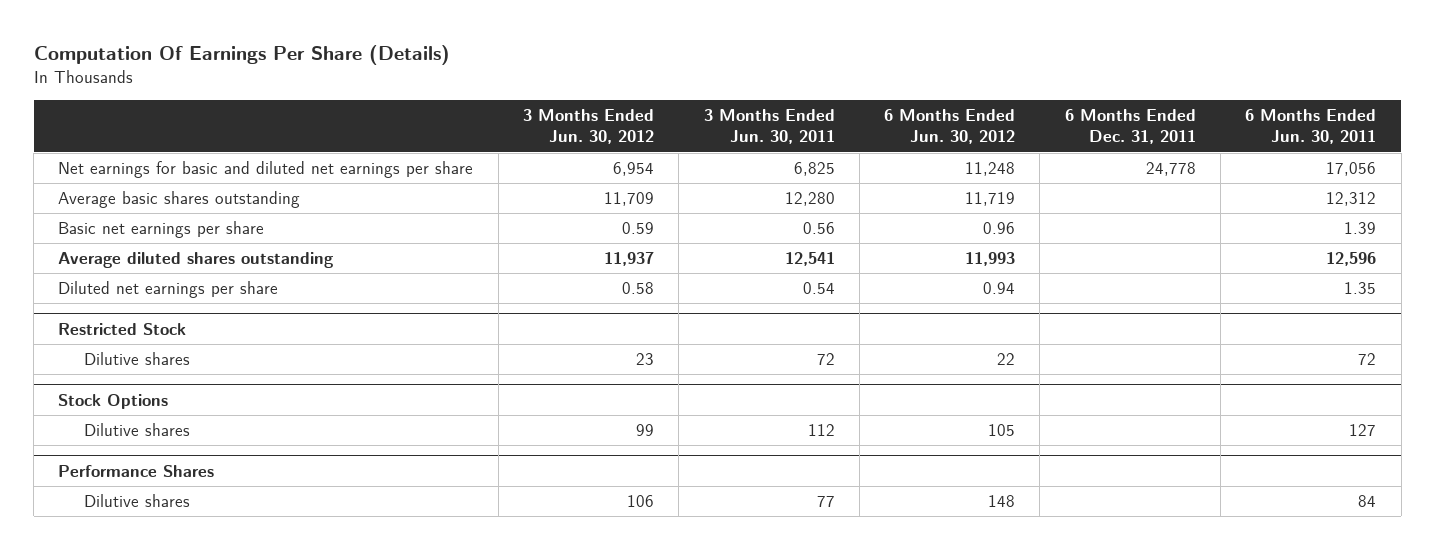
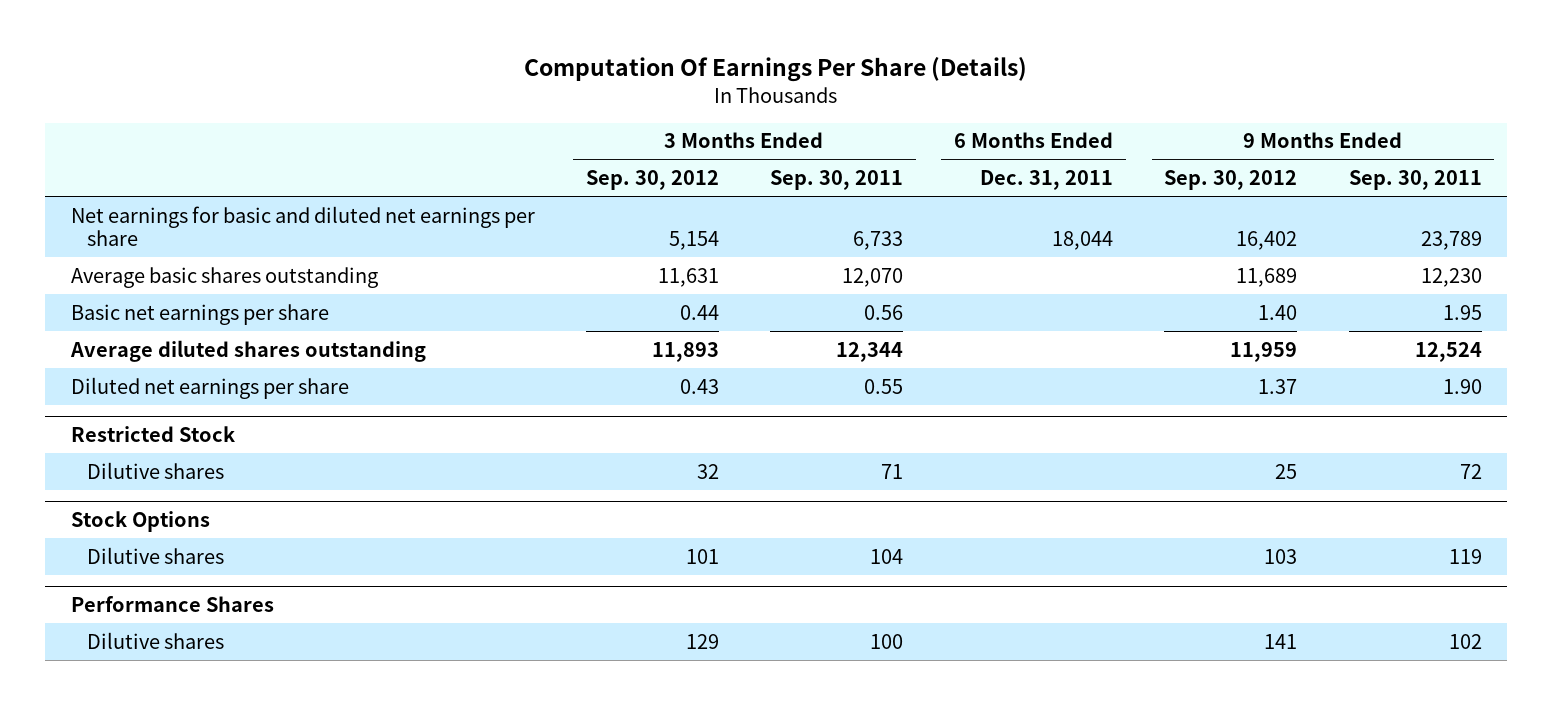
- | 3 Months Ended Jun. 30, 2012 | 3 Months Ended Jun. 30, 2011 | 6 Months Ended Jun. 30, 2012 | 6 Months Ended Dec. 31, 2011 | 6 Months Ended Jun. 30, 2011
+ | 3 Months Ended Sep. 30, 2012 | 3 Months Ended Sep. 30, 2011 | 6 Months Ended Dec. 31, 2011 | 9 Months Ended Sep. 30, 2012 | 9 Months Ended Sep. 30, 2011
- Net earnings for basic and diluted net earnings per share | 6,954 | 6,825 | 11,248 | 24,778 | 17,056
+ Net earnings for basic and diluted net earnings per share | 5,154 | 6,733 | 18,044 | 16,402 | 23,789

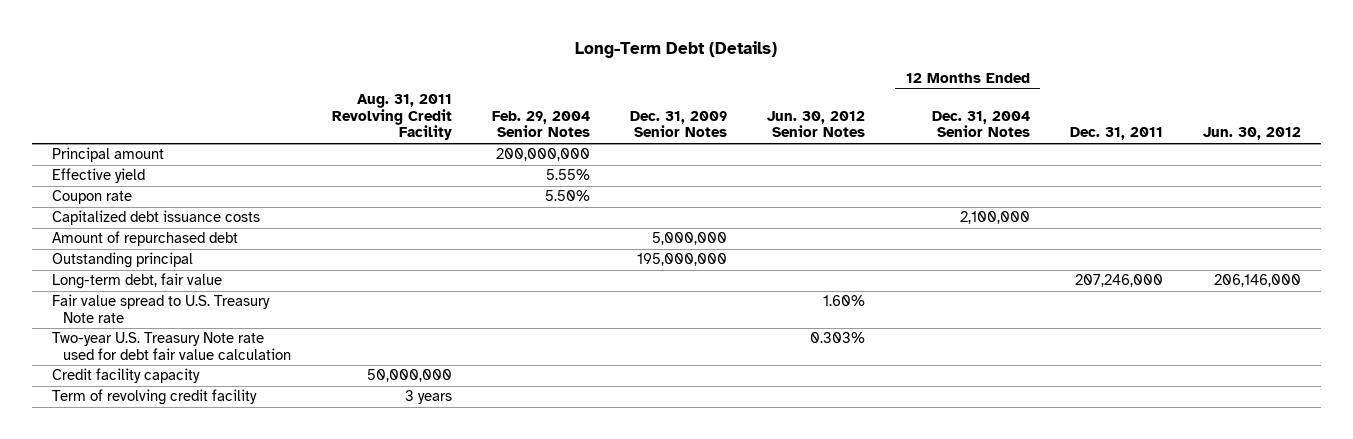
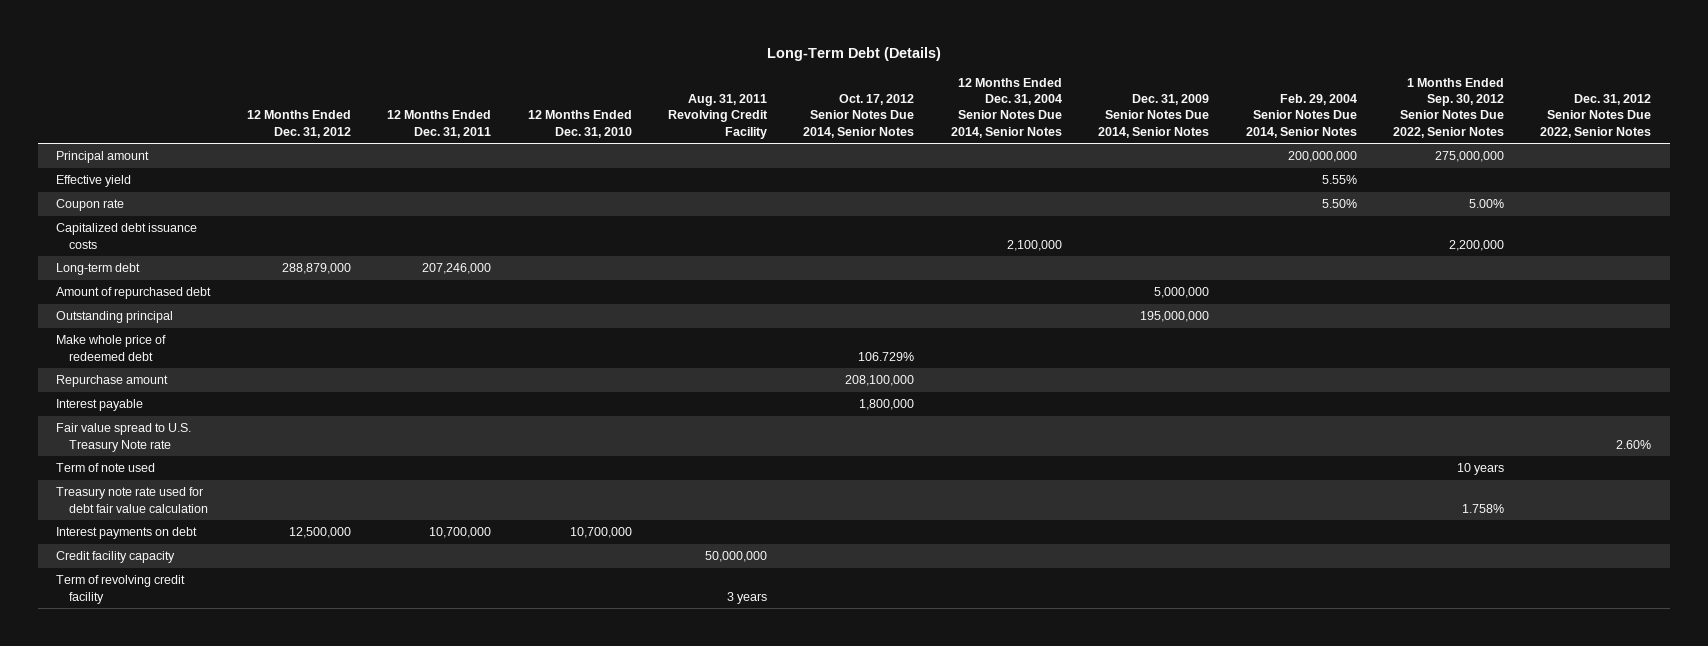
- | Aug. 31, 2011 Revolving Credit Facility | Feb. 29, 2004 Senior Notes | Dec. 31, 2009 Senior Notes | Jun. 30, 2012 Senior Notes | 12 Months Ended Dec. 31, 2004 Senior Notes | Dec. 31, 2011 | Jun. 30, 2012
+ | 12 Months Ended Dec. 31, 2012 | 12 Months Ended Dec. 31, 2011 | 12 Months Ended Dec. 31, 2010 | Aug. 31, 2011 Revolving Credit Facility | Oct. 17, 2012 Senior Notes Due 2014, Senior Notes | 12 Months Ended Dec. 31, 2004 Senior Notes Due 2014, Senior Notes | Dec. 31, 2009 Senior Notes Due 2014, Senior Notes | Feb. 29, 2004 Senior Notes Due 2014, Senior Notes | 1 Months Ended Sep. 30, 2012 Senior Notes Due 2022, Senior Notes | Dec. 31, 2012 Senior Notes Due 2022, Senior Notes
+ Long-term debt | 288,879,000 | 207,246,000 | | | | | | | |
- Long-term debt, fair value | | | | | | 207,246,000 | 206,146,000
+ Make whole price of redeemed debt | | | | | 106.729% | | | | |
+ Repurchase amount | | | | | 208,100,000 | | | | |
+ Interest payable | | | | | 1,800,000 | | | | |
- Two-year U.S. Treasury Note rate used for debt fair value calculation | | | | 0.303% | | |
+ Term of note used | | | | | | | | | 10 years |
+ Treasury note rate used for debt fair value calculation | | | | | | | | | 1.758% |
+ Interest payments on debt | 12,500,000 | 10,700,000 | 10,700,000 | | | | | | |

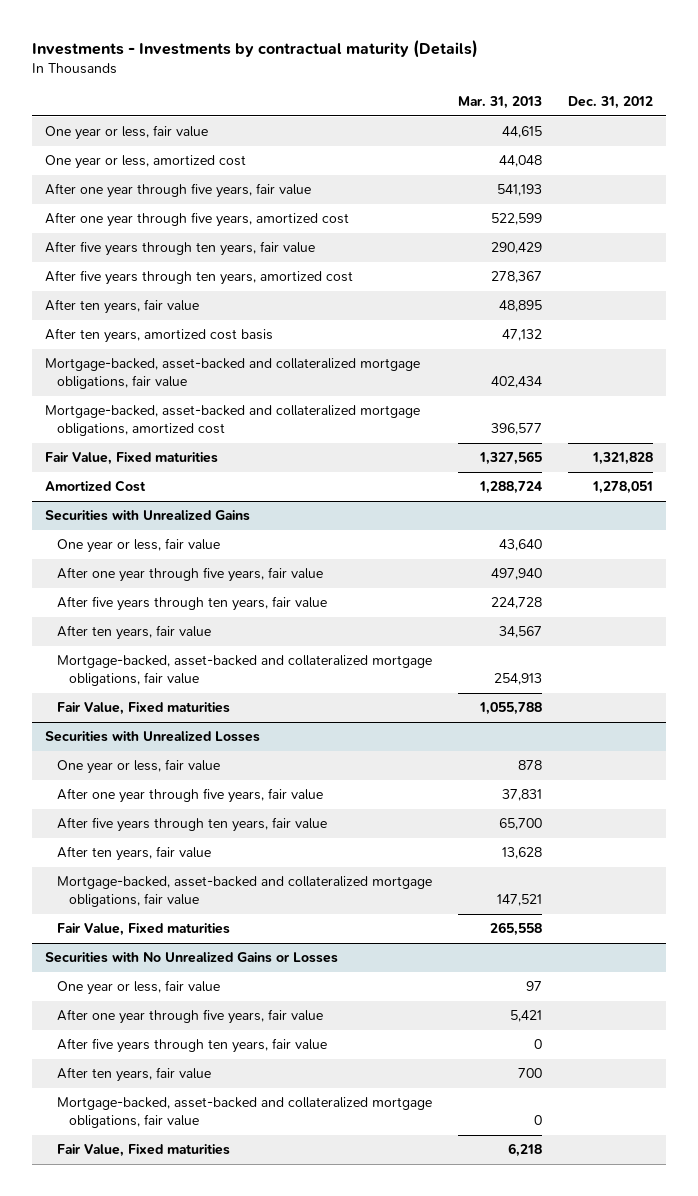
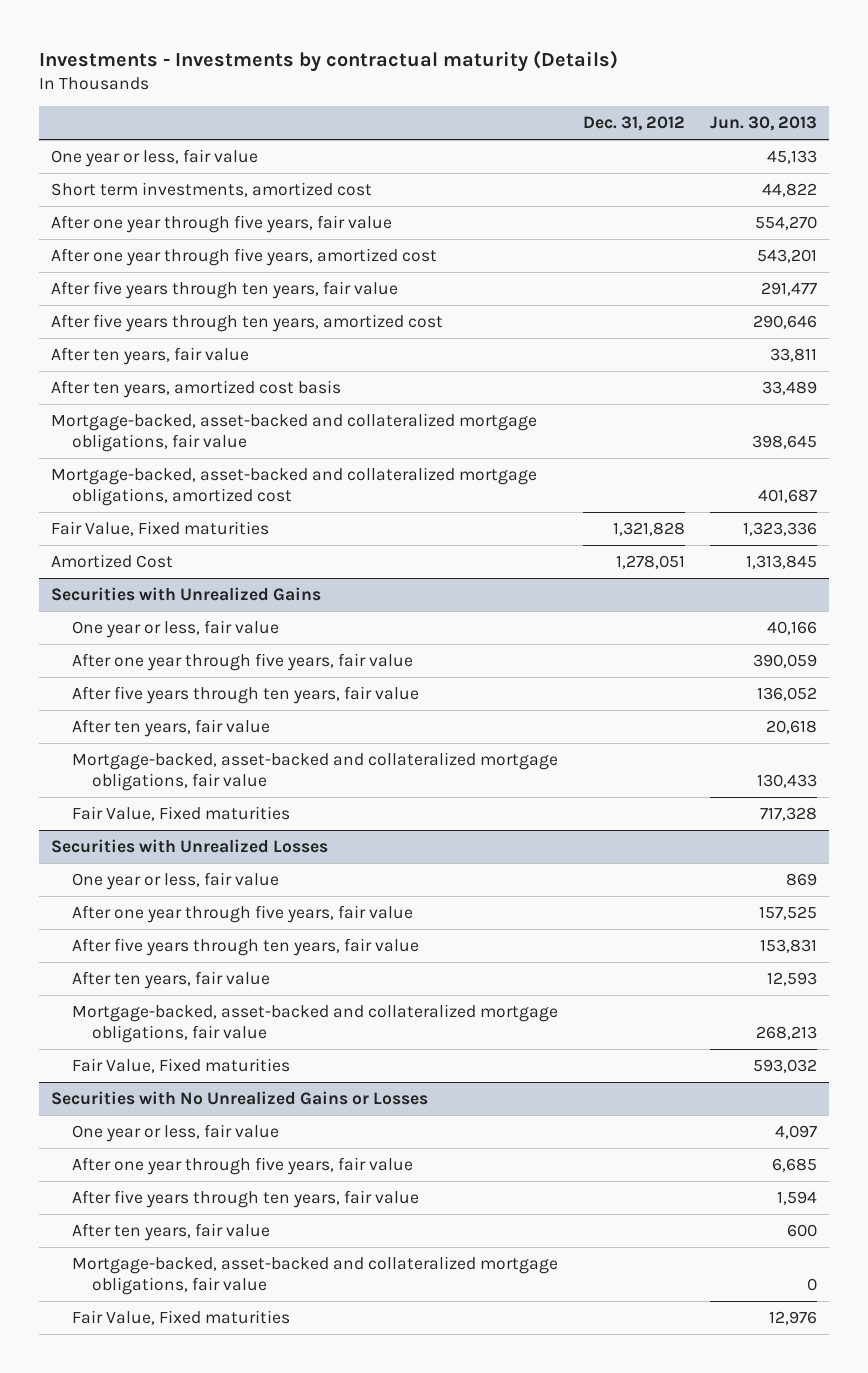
- | Mar. 31, 2013 | Dec. 31, 2012
+ | Dec. 31, 2012 | Jun. 30, 2013
- One year or less, amortized cost | 44,048 |
+ Short term investments, amortized cost | | 44,822

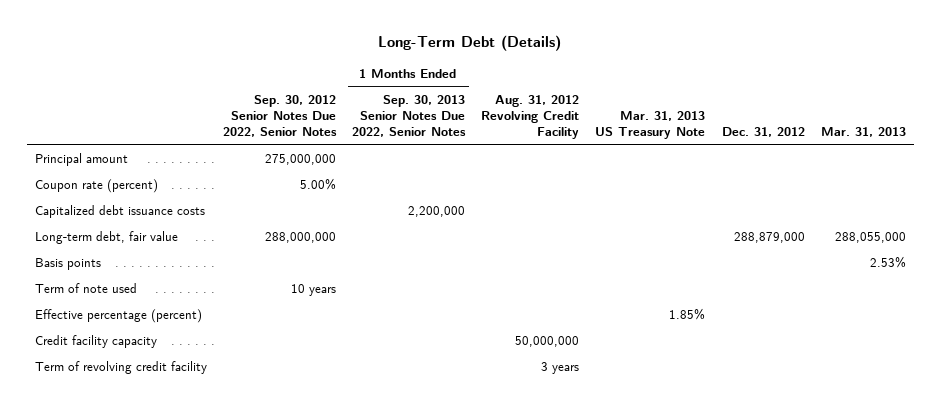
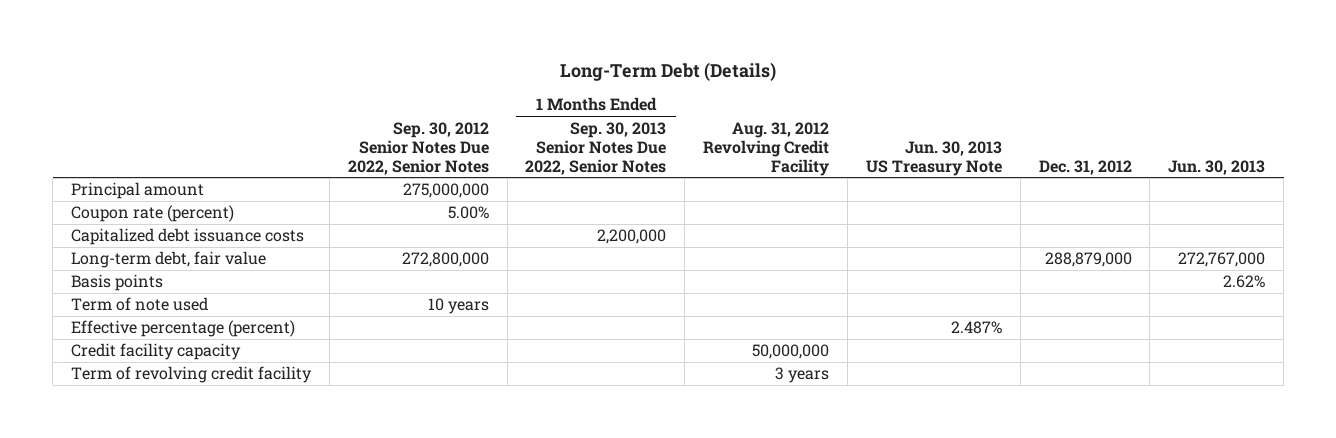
- | Sep. 30, 2012 Senior Notes Due 2022, Senior Notes | 1 Months Ended Sep. 30, 2013 Senior Notes Due 2022, Senior Notes | Aug. 31, 2012 Revolving Credit Facility | Mar. 31, 2013 US Treasury Note | Dec. 31, 2012 | Mar. 31, 2013
+ | Sep. 30, 2012 Senior Notes Due 2022, Senior Notes | 1 Months Ended Sep. 30, 2013 Senior Notes Due 2022, Senior Notes | Aug. 31, 2012 Revolving Credit Facility | Jun. 30, 2013 US Treasury Note | Dec. 31, 2012 | Jun. 30, 2013
- Long-term debt, fair value | 288,000,000 | | | | 288,879,000 | 288,055,000
+ Long-term debt, fair value | 272,800,000 | | | | 288,879,000 | 272,767,000

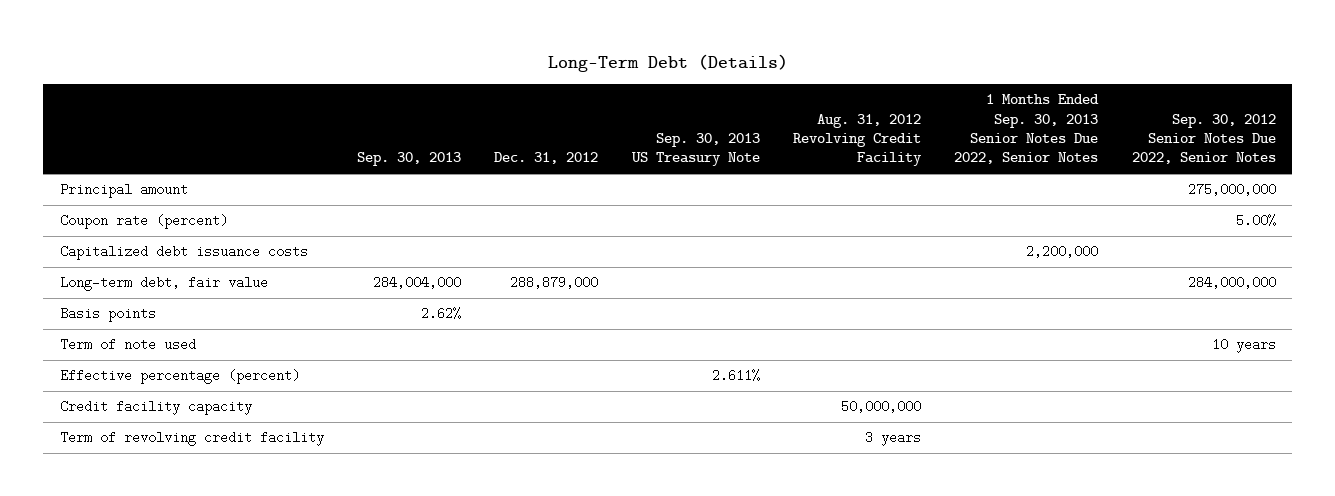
- | Sep. 30, 2012 Senior Notes Due 2022, Senior Notes | 1 Months Ended Sep. 30, 2013 Senior Notes Due 2022, Senior Notes | Aug. 31, 2012 Revolving Credit Facility | Jun. 30, 2013 US Treasury Note | Dec. 31, 2012 | Jun. 30, 2013
+ | Sep. 30, 2013 | Dec. 31, 2012 | Sep. 30, 2013 US Treasury Note | Aug. 31, 2012 Revolving Credit Facility | 1 Months Ended Sep. 30, 2013 Senior Notes Due 2022, Senior Notes | Sep. 30, 2012 Senior Notes Due 2022, Senior Notes
- Long-term debt, fair value | 272,800,000 | | | | 288,879,000 | 272,767,000
+ Long-term debt, fair value | 284,004,000 | 288,879,000 | | | | 284,000,000

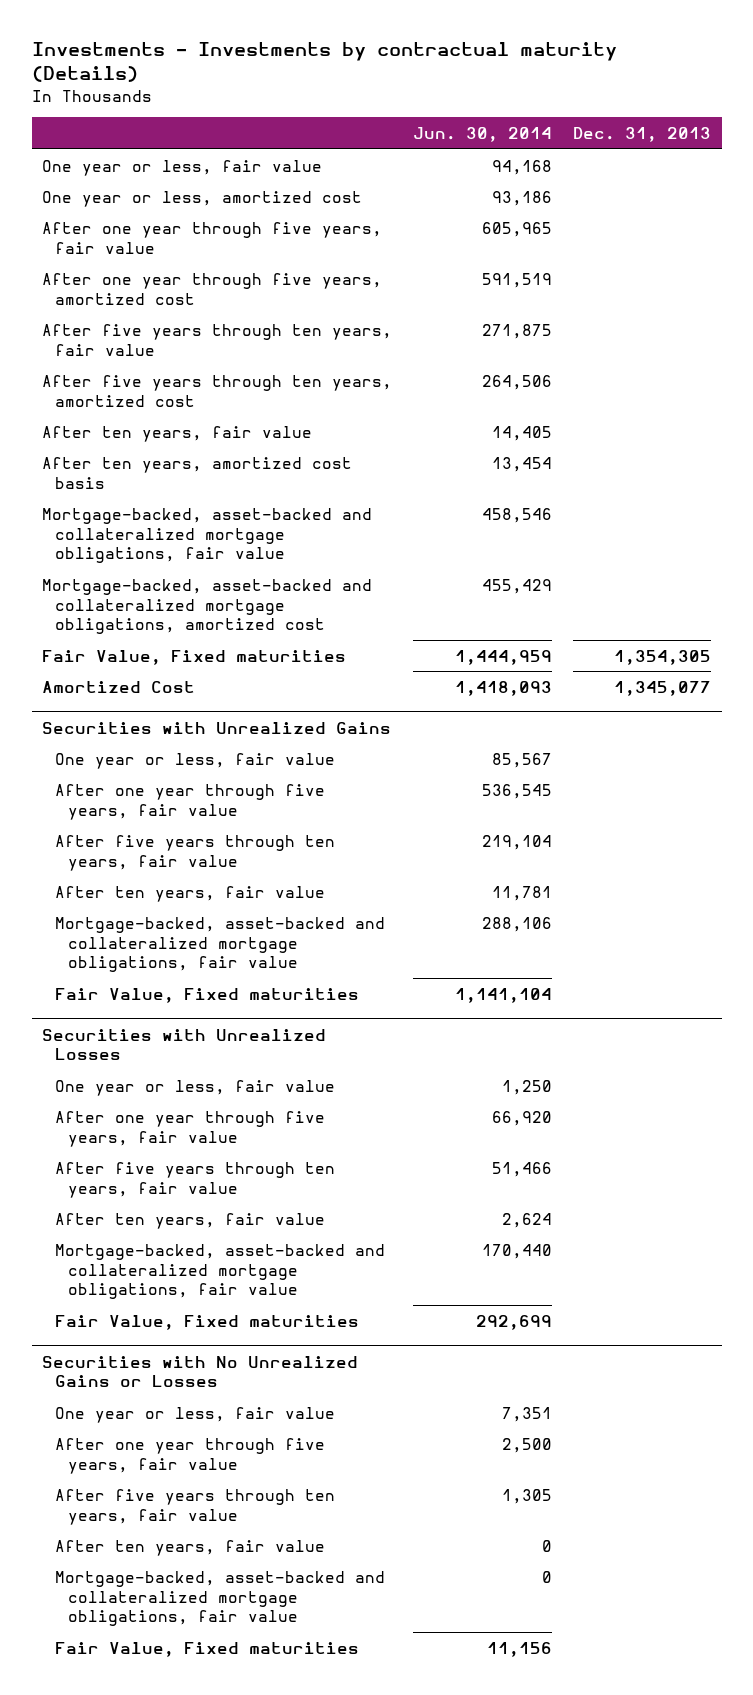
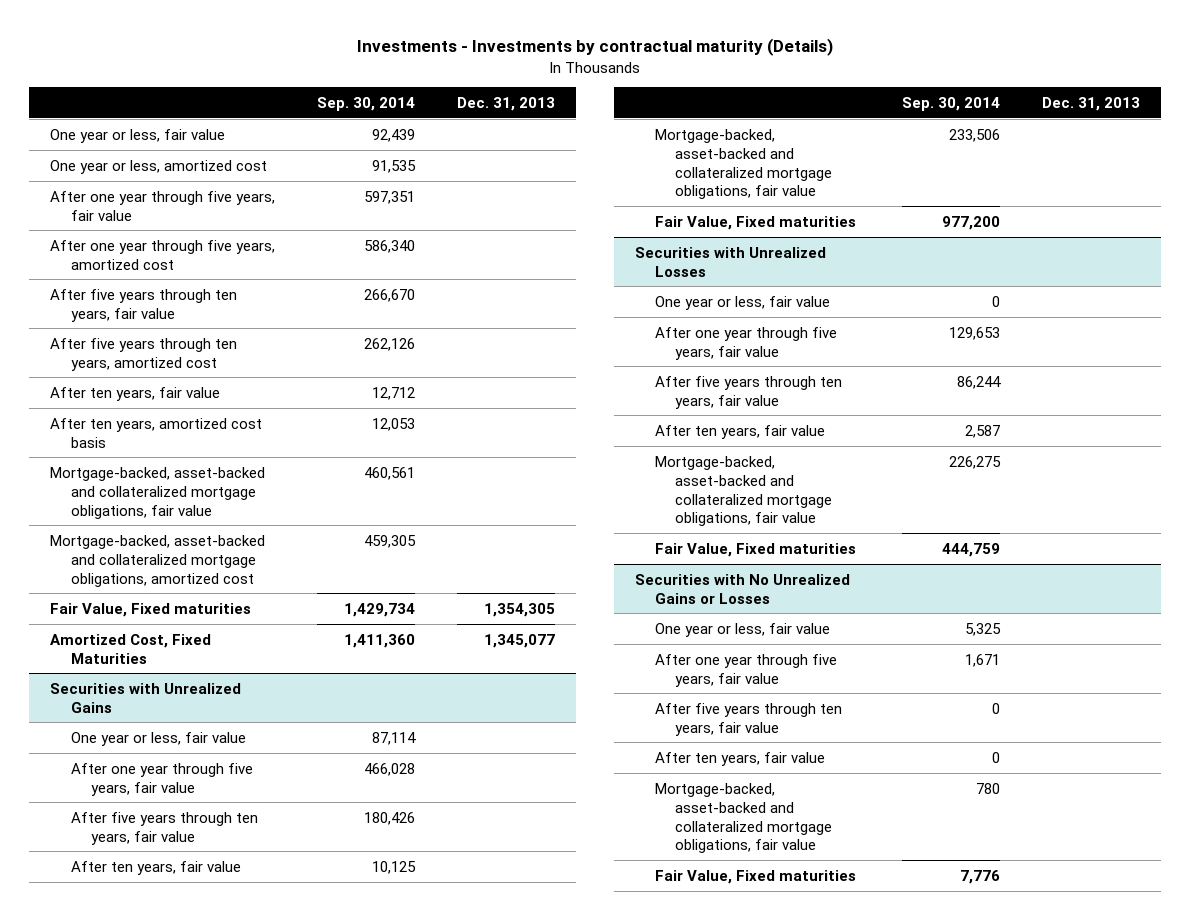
- | Jun. 30, 2014 | Dec. 31, 2013
+ | Sep. 30, 2014 | Dec. 31, 2013
- Amortized Cost | 1,418,093 | 1,345,077
+ Amortized Cost, Fixed Maturities | 1,411,360 | 1,345,077

